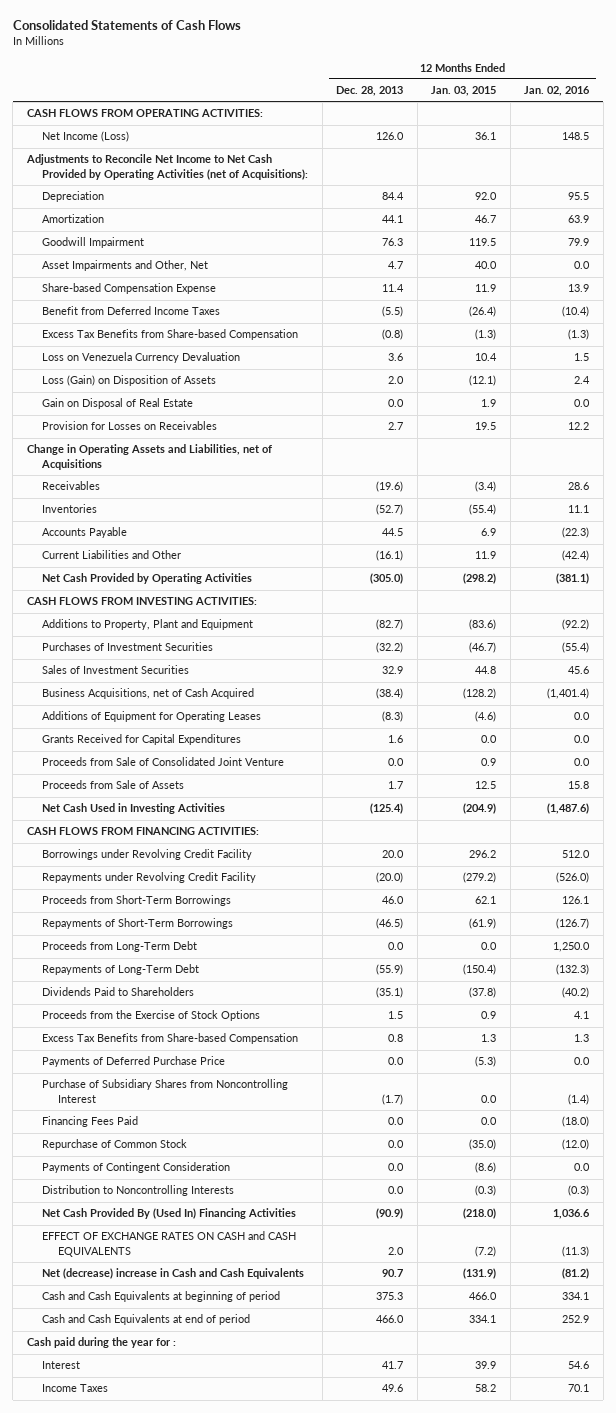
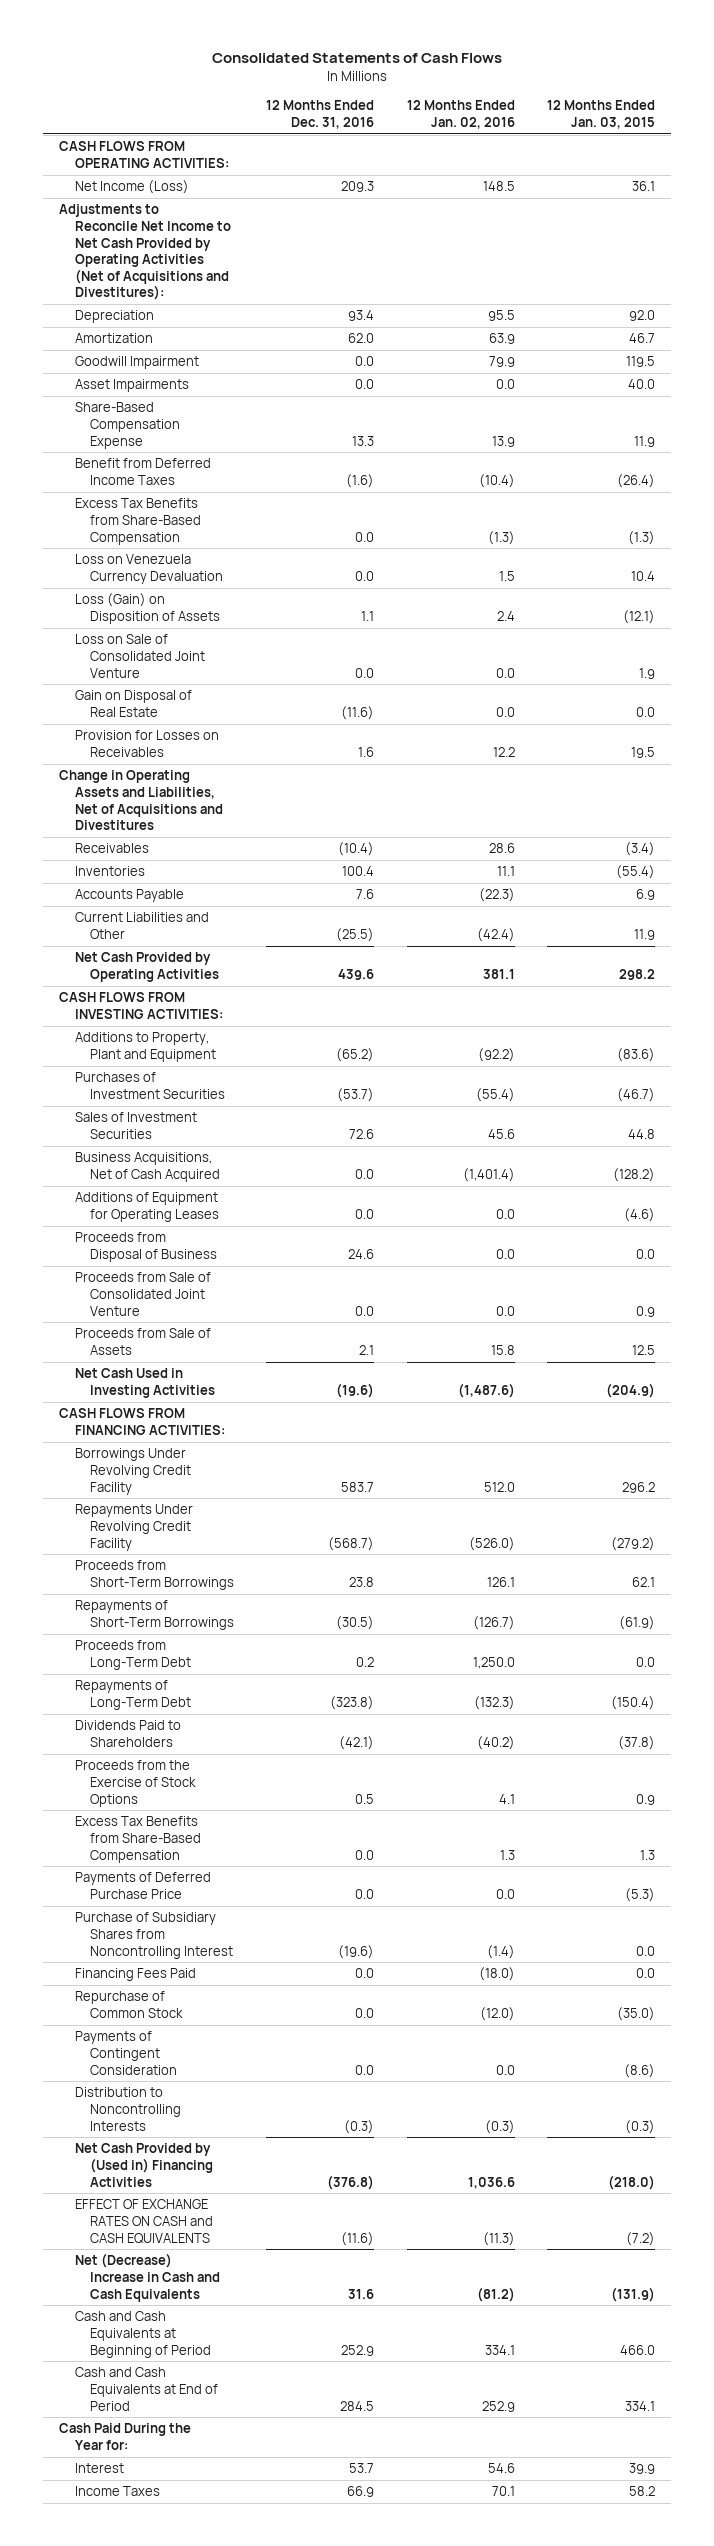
- | 12 Months Ended Dec. 28, 2013 | 12 Months Ended Jan. 03, 2015 | 12 Months Ended Jan. 02, 2016
+ | 12 Months Ended Dec. 31, 2016 | 12 Months Ended Jan. 02, 2016 | 12 Months Ended Jan. 03, 2015
- Adjustments to Reconcile Net Income to Net Cash Provided by Operating Activities (net of Acquisitions):
+ Adjustments to Reconcile Net Income to Net Cash Provided by Operating Activities (Net of Acquisitions and Divestitures):
- Asset Impairments and Other, Net | 4.7 | 40.0 | 0.0
- Share-based Compensation Expense | 11.4 | 11.9 | 13.9
+ Asset Impairments | 0.0 | 0.0 | 40.0
+ Share-Based Compensation Expense | 13.3 | 13.9 | 11.9
- Excess Tax Benefits from Share-based Compensation | (0.8) | (1.3) | (1.3)
+ Excess Tax Benefits from Share-Based Compensation | 0.0 | (1.3) | (1.3)
- Gain on Disposal of Real Estate | 0.0 | 1.9 | 0.0
+ Loss on Sale of Consolidated Joint Venture | 0.0 | 0.0 | 1.9
+ Gain on Disposal of Real Estate | (11.6) | 0.0 | 0.0
- Change in Operating Assets and Liabilities, net of Acquisitions
+ Change in Operating Assets and Liabilities, Net of Acquisitions and Divestitures
- Net Cash Provided by Operating Activities | (305.0) | (298.2) | (381.1)
+ Net Cash Provided by Operating Activities | 439.6 | 381.1 | 298.2
- Business Acquisitions, net of Cash Acquired | (38.4) | (128.2) | (1,401.4)
+ Business Acquisitions, Net of Cash Acquired | 0.0 | (1,401.4) | (128.2)
- Grants Received for Capital Expenditures | 1.6 | 0.0 | 0.0
+ Proceeds from Disposal of Business | 24.6 | 0.0 | 0.0
- Borrowings under Revolving Credit Facility | 20.0 | 296.2 | 512.0
- Repayments under Revolving Credit Facility | (20.0) | (279.2) | (526.0)
+ Borrowings Under Revolving Credit Facility | 583.7 | 512.0 | 296.2
+ Repayments Under Revolving Credit Facility | (568.7) | (526.0) | (279.2)
- Excess Tax Benefits from Share-based Compensation | 0.8 | 1.3 | 1.3
+ Excess Tax Benefits from Share-Based Compensation | 0.0 | 1.3 | 1.3
- Net Cash Provided By (Used In) Financing Activities | (90.9) | (218.0) | 1,036.6
+ Net Cash Provided by (Used in) Financing Activities | (376.8) | 1,036.6 | (218.0)
- Net (decrease) increase in Cash and Cash Equivalents | 90.7 | (131.9) | (81.2)
- Cash and Cash Equivalents at beginning of period | 375.3 | 466.0 | 334.1
- Cash and Cash Equivalents at end of period | 466.0 | 334.1 | 252.9
- Cash paid during the year for :
+ Net (Decrease) Increase in Cash and Cash Equivalents | 31.6 | (81.2) | (131.9)
+ Cash and Cash Equivalents at Beginning of Period | 252.9 | 334.1 | 466.0
+ Cash and Cash Equivalents at End of Period | 284.5 | 252.9 | 334.1
+ Cash Paid During the Year for:

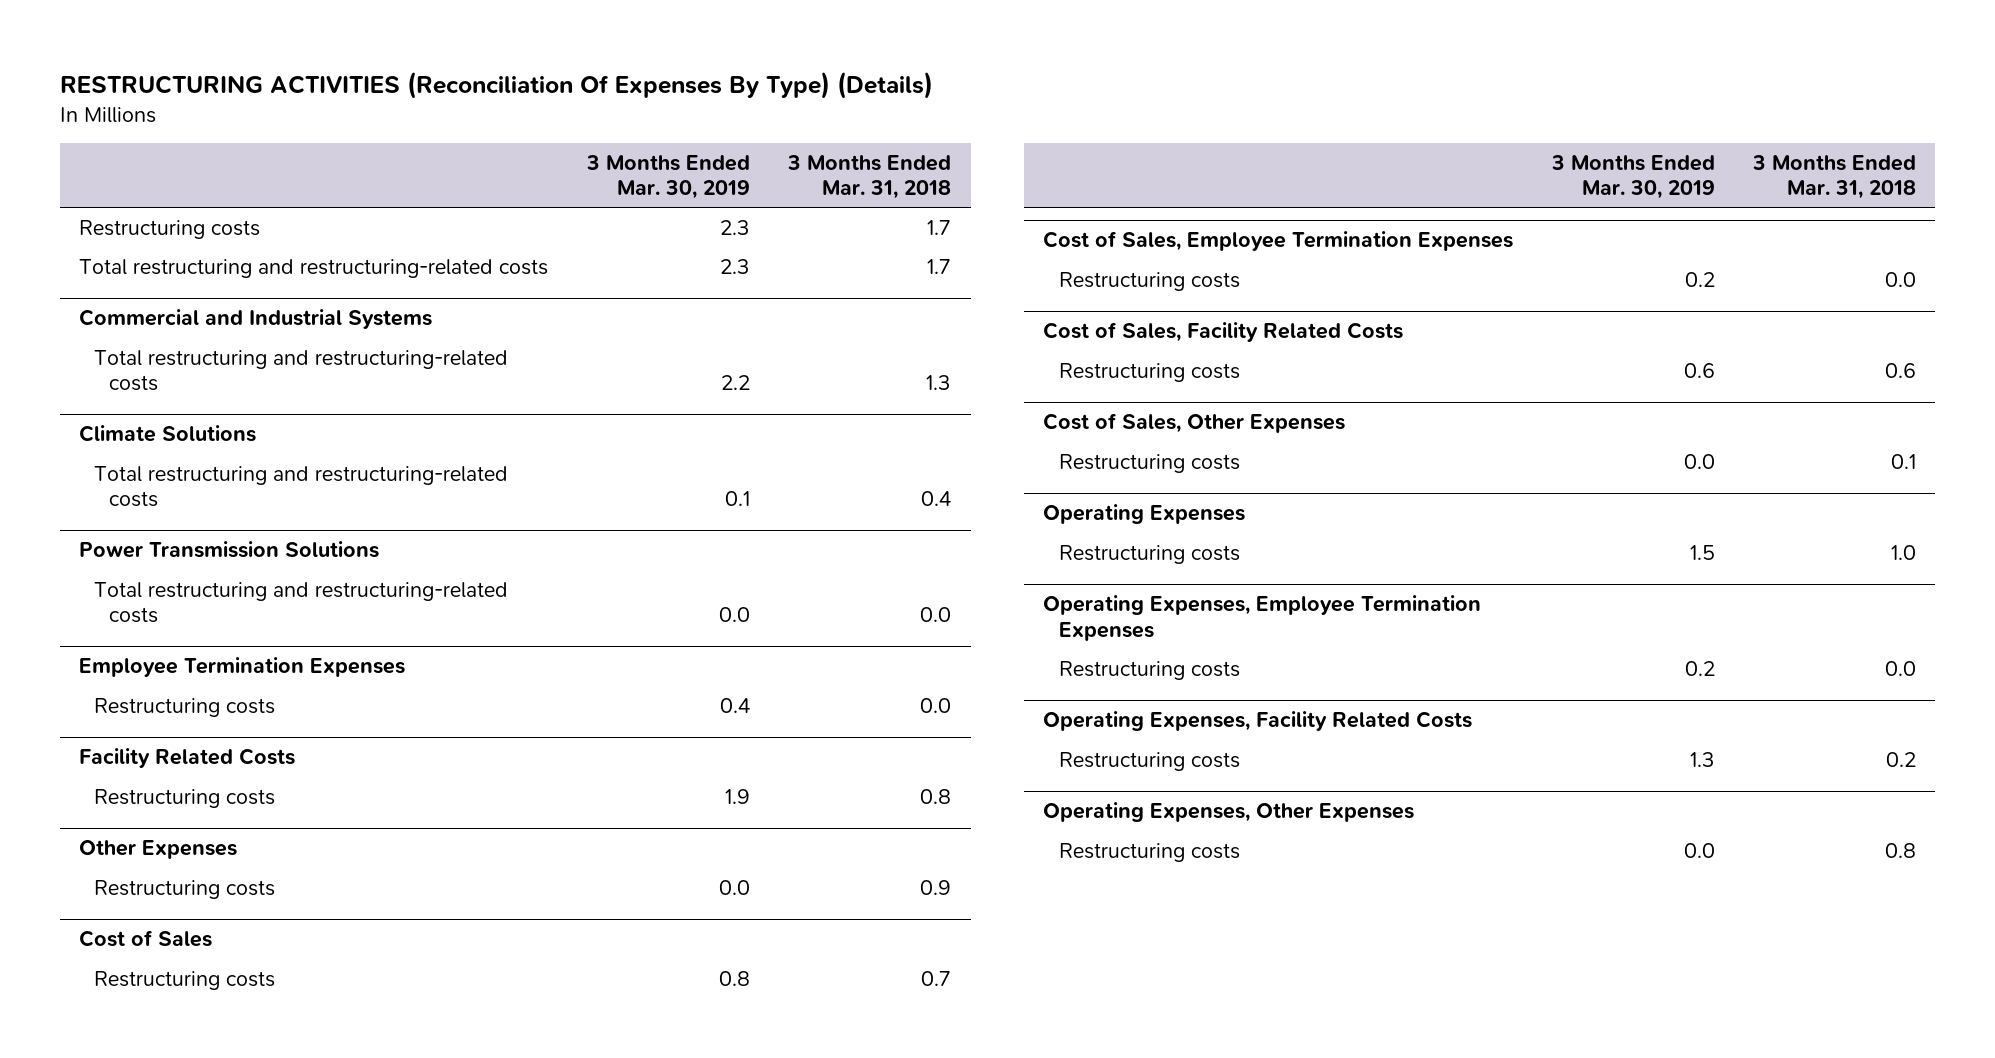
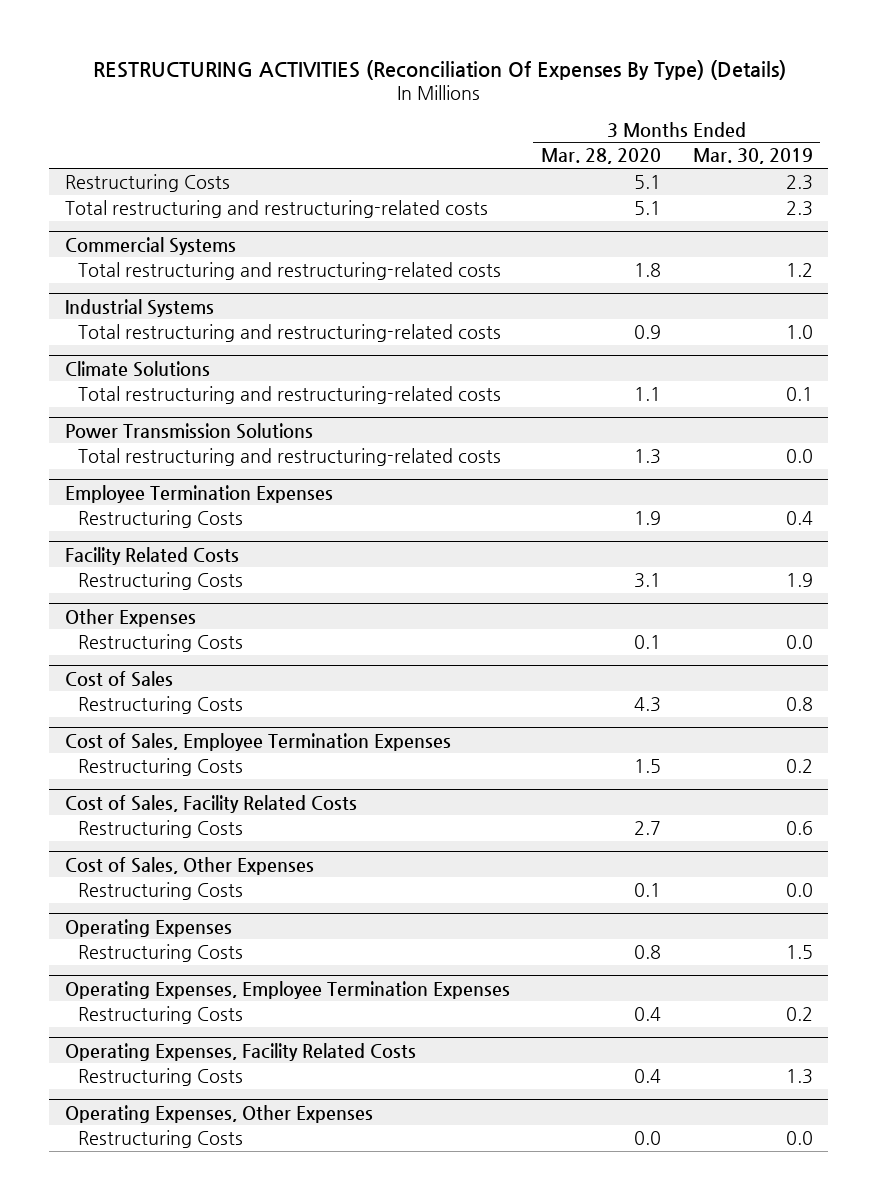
- | 3 Months Ended Mar. 30, 2019 | 3 Months Ended Mar. 31, 2018
+ | 3 Months Ended Mar. 28, 2020 | 3 Months Ended Mar. 30, 2019
- Restructuring costs | 2.3 | 1.7
+ Restructuring Costs | 5.1 | 2.3
- Commercial and Industrial Systems
- Total restructuring and restructuring-related costs | 2.2 | 1.3
+ Commercial Systems
+ Total restructuring and restructuring-related costs | 1.8 | 1.2
+ Industrial Systems
+ Total restructuring and restructuring-related costs | 0.9 | 1.0
@ Employee Termination Expenses
- Restructuring costs | 0.4 | 0.0
+ Restructuring Costs | 1.9 | 0.4
@ Facility Related Costs
- Restructuring costs | 1.9 | 0.8
+ Restructuring Costs | 3.1 | 1.9
@ Other Expenses
- Restructuring costs | 0.0 | 0.9
+ Restructuring Costs | 0.1 | 0.0
@ Cost of Sales
- Restructuring costs | 0.8 | 0.7
+ Restructuring Costs | 4.3 | 0.8
@ Cost of Sales, Employee Termination Expenses
- Restructuring costs | 0.2 | 0.0
+ Restructuring Costs | 1.5 | 0.2
@ Cost of Sales, Facility Related Costs
- Restructuring costs | 0.6 | 0.6
+ Restructuring Costs | 2.7 | 0.6
@ Cost of Sales, Other Expenses
- Restructuring costs | 0.0 | 0.1
+ Restructuring Costs | 0.1 | 0.0
@ Operating Expenses
- Restructuring costs | 1.5 | 1.0
+ Restructuring Costs | 0.8 | 1.5
@ Operating Expenses, Employee Termination Expenses
- Restructuring costs | 0.2 | 0.0
+ Restructuring Costs | 0.4 | 0.2
@ Operating Expenses, Facility Related Costs
- Restructuring costs | 1.3 | 0.2
+ Restructuring Costs | 0.4 | 1.3
@ Operating Expenses, Other Expenses
- Restructuring costs | 0.0 | 0.8
+ Restructuring Costs | 0.0 | 0.0

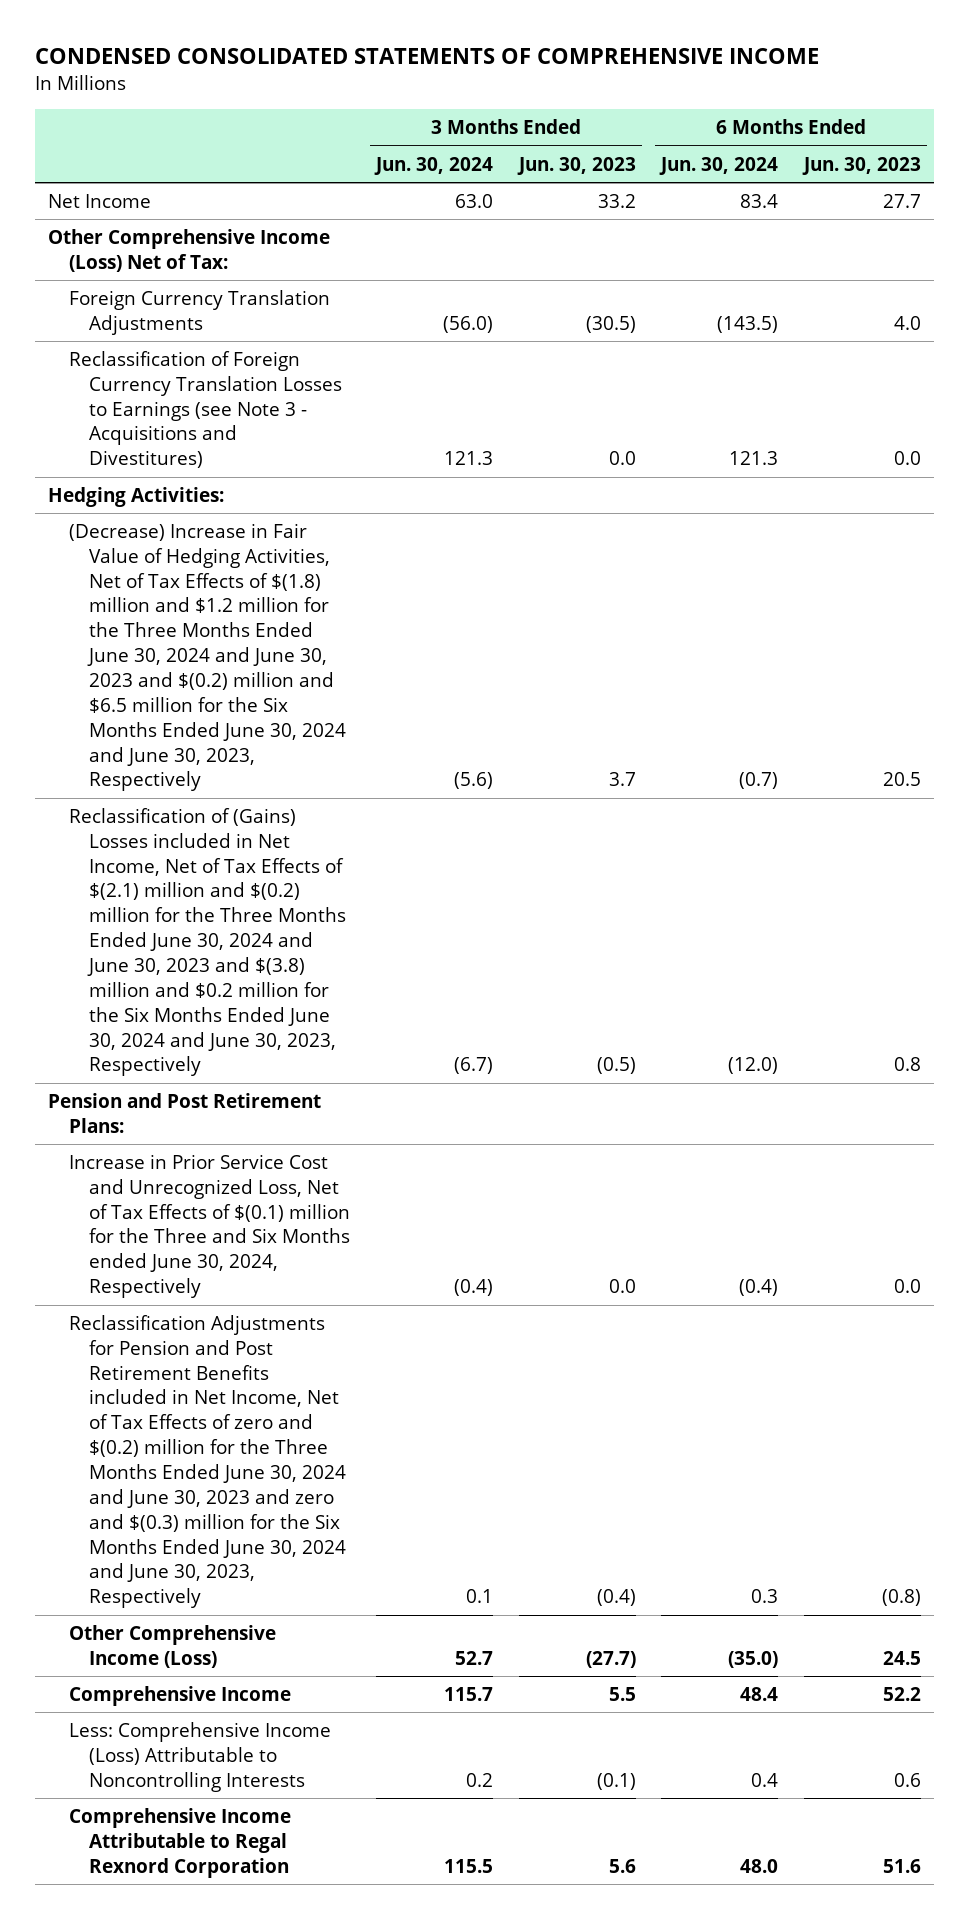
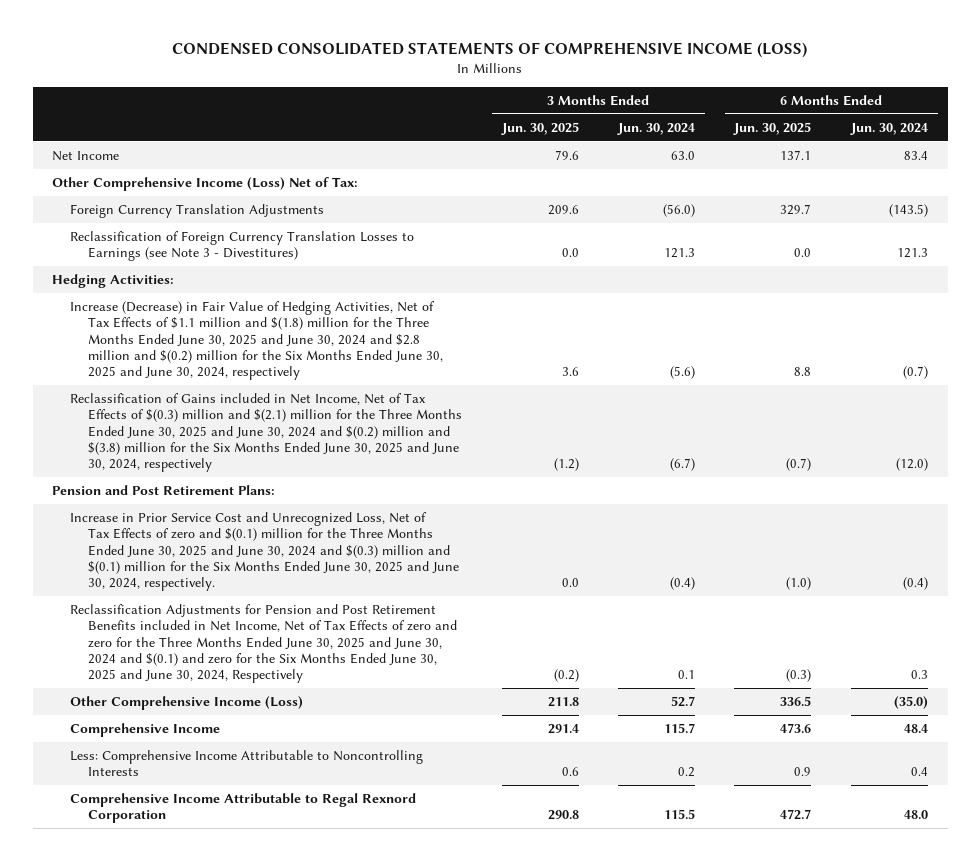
- CONDENSED CONSOLIDATED STATEMENTS OF COMPREHENSIVE INCOME
+ CONDENSED CONSOLIDATED STATEMENTS OF COMPREHENSIVE INCOME (LOSS)
- | 3 Months Ended Jun. 30, 2024 | 3 Months Ended Jun. 30, 2023 | 6 Months Ended Jun. 30, 2024 | 6 Months Ended Jun. 30, 2023
+ | 3 Months Ended Jun. 30, 2025 | 3 Months Ended Jun. 30, 2024 | 6 Months Ended Jun. 30, 2025 | 6 Months Ended Jun. 30, 2024
- Reclassification of Foreign Currency Translation Losses to Earnings (see Note 3 - Acquisitions and Divestitures) | 121.3 | 0.0 | 121.3 | 0.0
+ Reclassification of Foreign Currency Translation Losses to Earnings (see Note 3 - Divestitures) | 0.0 | 121.3 | 0.0 | 121.3
- (Decrease) Increase in Fair Value of Hedging Activities, Net of Tax Effects of $(1.8) million and $1.2 million for the Three Months Ended June 30, 2024 and June 30, 2023 and $(0.2) million and $6.5 million for the Six Months Ended June 30, 2024 and June 30, 2023, Respectively | (5.6) | 3.7 | (0.7) | 20.5
- Reclassification of (Gains) Losses included in Net Income, Net of Tax Effects of $(2.1) million and $(0.2) million for the Three Months Ended June 30, 2024 and June 30, 2023 and $(3.8) million and $0.2 million for the Six Months Ended June 30, 2024 and June 30, 2023, Respectively | (6.7) | (0.5) | (12.0) | 0.8
+ Increase (Decrease) in Fair Value of Hedging Activities, Net of Tax Effects of $1.1 million and $(1.8) million for the Three Months Ended June 30, 2025 and June 30, 2024 and $2.8 million and $(0.2) million for the Six Months Ended June 30, 2025 and June 30, 2024, respectively | 3.6 | (5.6) | 8.8 | (0.7)
+ Reclassification of Gains included in Net Income, Net of Tax Effects of $(0.3) million and $(2.1) million for the Three Months Ended June 30, 2025 and June 30, 2024 and $(0.2) million and $(3.8) million for the Six Months Ended June 30, 2025 and June 30, 2024, respectively | (1.2) | (6.7) | (0.7) | (12.0)
- Increase in Prior Service Cost and Unrecognized Loss, Net of Tax Effects of $(0.1) million for the Three and Six Months ended June 30, 2024, Respectively | (0.4) | 0.0 | (0.4) | 0.0
- Reclassification Adjustments for Pension and Post Retirement Benefits included in Net Income, Net of Tax Effects of zero and $(0.2) million for the Three Months Ended June 30, 2024 and June 30, 2023 and zero and $(0.3) million for the Six Months Ended June 30, 2024 and June 30, 2023, Respectively | 0.1 | (0.4) | 0.3 | (0.8)
+ Increase in Prior Service Cost and Unrecognized Loss, Net of Tax Effects of zero and $(0.1) million for the Three Months Ended June 30, 2025 and June 30, 2024 and $(0.3) million and $(0.1) million for the Six Months Ended June 30, 2025 and June 30, 2024, respectively. | 0.0 | (0.4) | (1.0) | (0.4)
+ Reclassification Adjustments for Pension and Post Retirement Benefits included in Net Income, Net of Tax Effects of zero and zero for the Three Months Ended June 30, 2025 and June 30, 2024 and $(0.1) and zero for the Six Months Ended June 30, 2025 and June 30, 2024, Respectively | (0.2) | 0.1 | (0.3) | 0.3
- Less: Comprehensive Income (Loss) Attributable to Noncontrolling Interests | 0.2 | (0.1) | 0.4 | 0.6
+ Less: Comprehensive Income Attributable to Noncontrolling Interests | 0.6 | 0.2 | 0.9 | 0.4

